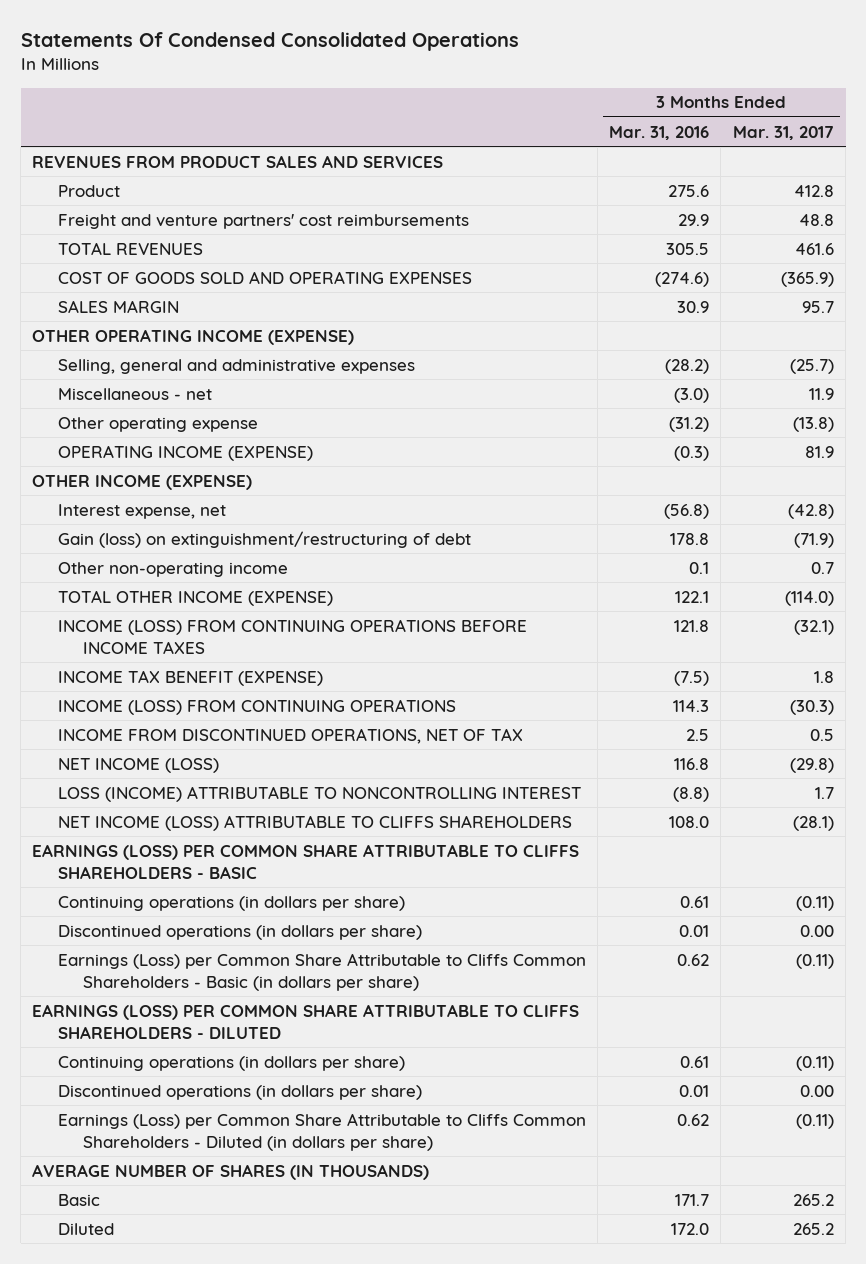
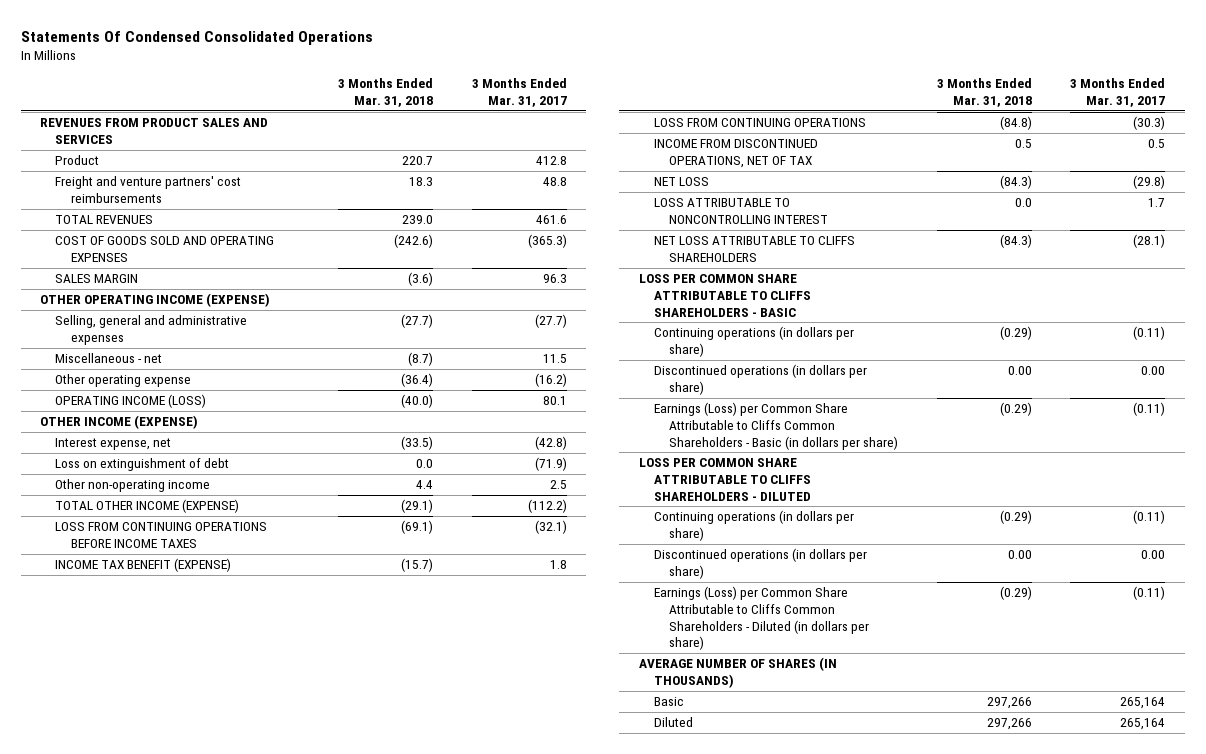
- | 3 Months Ended Mar. 31, 2016 | 3 Months Ended Mar. 31, 2017
+ | 3 Months Ended Mar. 31, 2018 | 3 Months Ended Mar. 31, 2017
- COST OF GOODS SOLD AND OPERATING EXPENSES | (274.6) | (365.9)
- SALES MARGIN | 30.9 | 95.7
+ COST OF GOODS SOLD AND OPERATING EXPENSES | (242.6) | (365.3)
+ SALES MARGIN | (3.6) | 96.3
- Selling, general and administrative expenses | (28.2) | (25.7)
- Miscellaneous - net | (3.0) | 11.9
- Other operating expense | (31.2) | (13.8)
- OPERATING INCOME (EXPENSE) | (0.3) | 81.9
+ Selling, general and administrative expenses | (27.7) | (27.7)
+ Miscellaneous - net | (8.7) | 11.5
+ Other operating expense | (36.4) | (16.2)
+ OPERATING INCOME (LOSS) | (40.0) | 80.1
- Gain (loss) on extinguishment/restructuring of debt | 178.8 | (71.9)
- Other non-operating income | 0.1 | 0.7
- TOTAL OTHER INCOME (EXPENSE) | 122.1 | (114.0)
- INCOME (LOSS) FROM CONTINUING OPERATIONS BEFORE INCOME TAXES | 121.8 | (32.1)
+ Loss on extinguishment of debt | 0.0 | (71.9)
+ Other non-operating income | 4.4 | 2.5
+ TOTAL OTHER INCOME (EXPENSE) | (29.1) | (112.2)
+ LOSS FROM CONTINUING OPERATIONS BEFORE INCOME TAXES | (69.1) | (32.1)
- INCOME (LOSS) FROM CONTINUING OPERATIONS | 114.3 | (30.3)
+ LOSS FROM CONTINUING OPERATIONS | (84.8) | (30.3)
- NET INCOME (LOSS) | 116.8 | (29.8)
- LOSS (INCOME) ATTRIBUTABLE TO NONCONTROLLING INTEREST | (8.8) | 1.7
- NET INCOME (LOSS) ATTRIBUTABLE TO CLIFFS SHAREHOLDERS | 108.0 | (28.1)
- EARNINGS (LOSS) PER COMMON SHARE ATTRIBUTABLE TO CLIFFS SHAREHOLDERS - BASIC
+ NET LOSS | (84.3) | (29.8)
+ LOSS ATTRIBUTABLE TO NONCONTROLLING INTEREST | 0.0 | 1.7
+ NET LOSS ATTRIBUTABLE TO CLIFFS SHAREHOLDERS | (84.3) | (28.1)
+ LOSS PER COMMON SHARE ATTRIBUTABLE TO CLIFFS SHAREHOLDERS - BASIC
- EARNINGS (LOSS) PER COMMON SHARE ATTRIBUTABLE TO CLIFFS SHAREHOLDERS - DILUTED
+ LOSS PER COMMON SHARE ATTRIBUTABLE TO CLIFFS SHAREHOLDERS - DILUTED
- Basic | 171.7 | 265.2
- Diluted | 172.0 | 265.2
+ Basic | 297,266 | 265,164
+ Diluted | 297,266 | 265,164

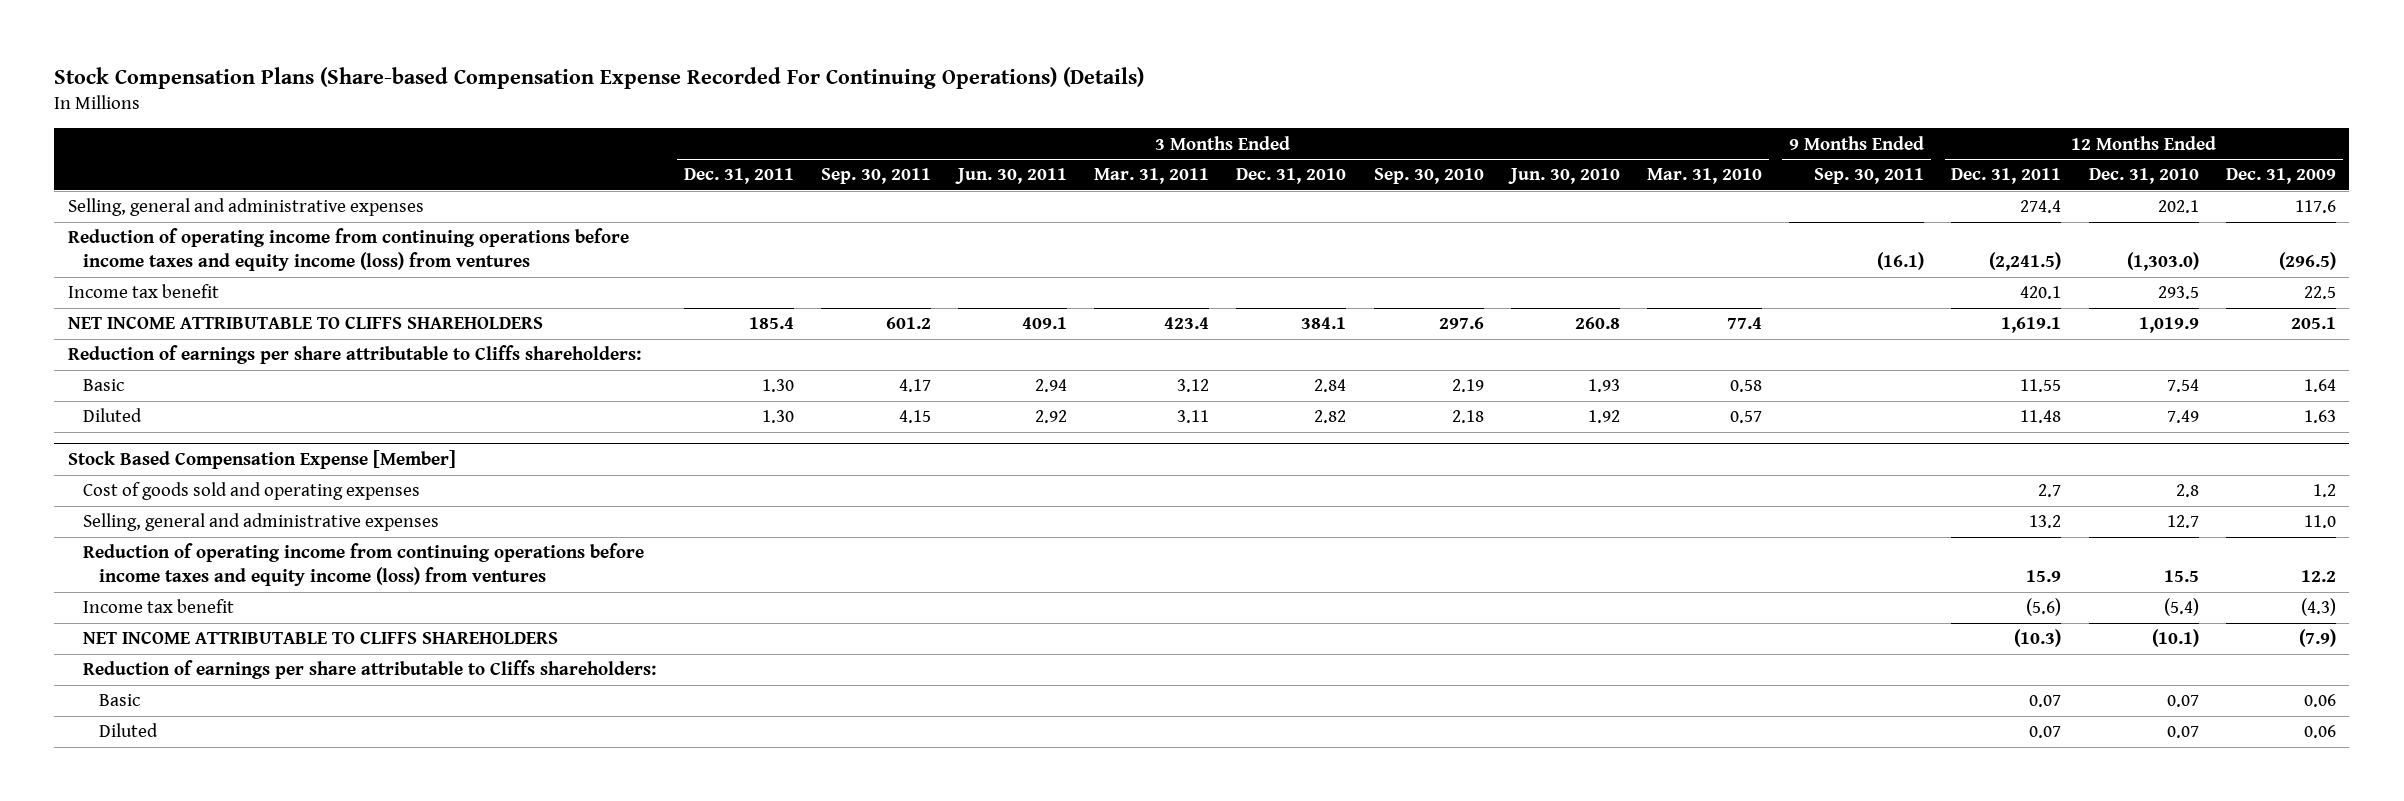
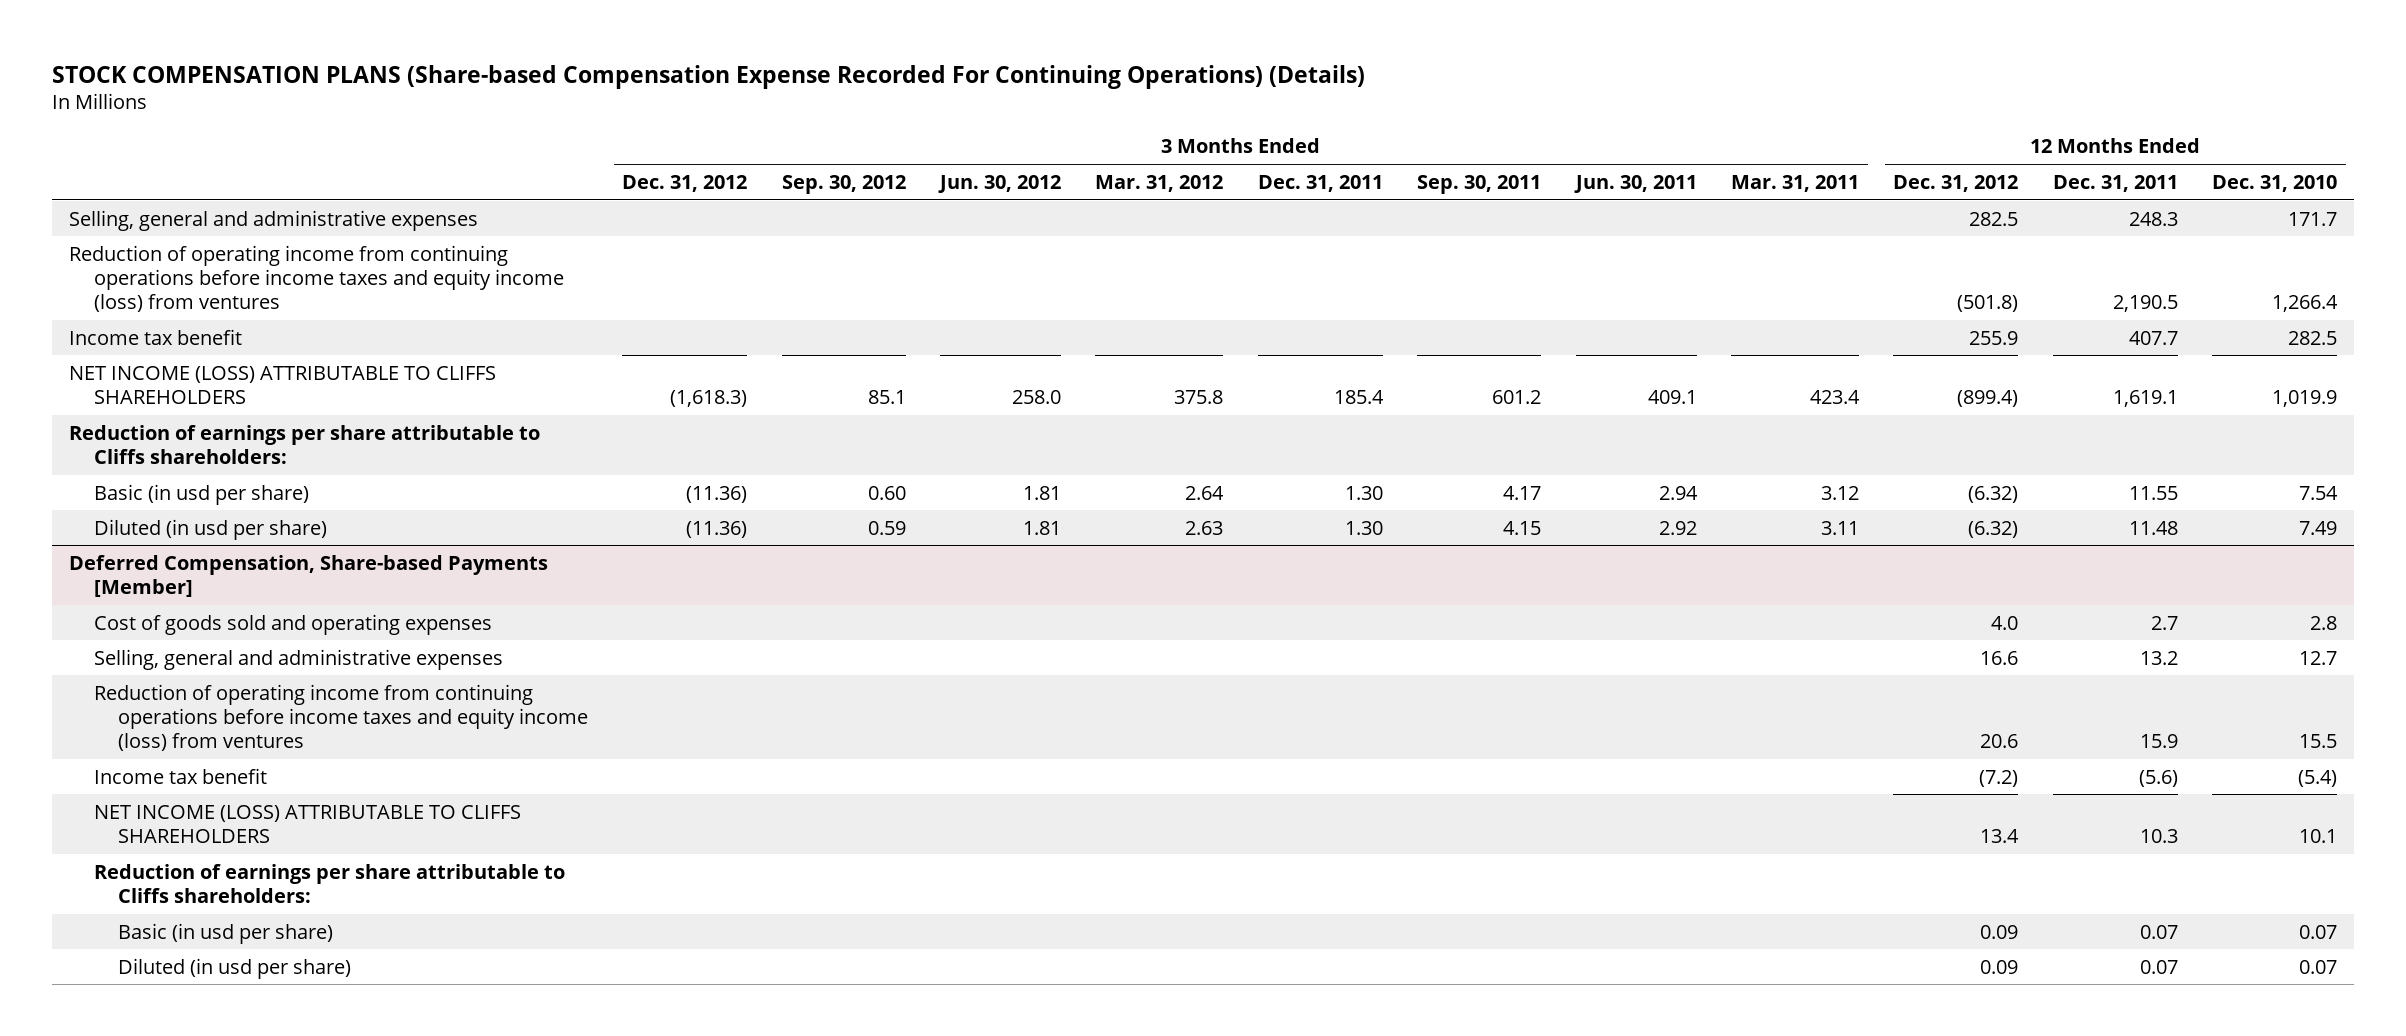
- Stock Compensation Plans (Share-based Compensation Expense Recorded For Continuing Operations) (Details)
+ STOCK COMPENSATION PLANS (Share-based Compensation Expense Recorded For Continuing Operations) (Details)
- | 3 Months Ended Dec. 31, 2011 | 3 Months Ended Sep. 30, 2011 | 3 Months Ended Jun. 30, 2011 | 3 Months Ended Mar. 31, 2011 | 3 Months Ended Dec. 31, 2010 | 3 Months Ended Sep. 30, 2010 | 3 Months Ended Jun. 30, 2010 | 3 Months Ended Mar. 31, 2010 | 9 Months Ended Sep. 30, 2011 | 12 Months Ended Dec. 31, 2011 | 12 Months Ended Dec. 31, 2010 | 12 Months Ended Dec. 31, 2009
+ | 3 Months Ended Dec. 31, 2012 | 3 Months Ended Sep. 30, 2012 | 3 Months Ended Jun. 30, 2012 | 3 Months Ended Mar. 31, 2012 | 3 Months Ended Dec. 31, 2011 | 3 Months Ended Sep. 30, 2011 | 3 Months Ended Jun. 30, 2011 | 3 Months Ended Mar. 31, 2011 | 12 Months Ended Dec. 31, 2012 | 12 Months Ended Dec. 31, 2011 | 12 Months Ended Dec. 31, 2010
- Selling, general and administrative expenses | | | | | | | | | | 274.4 | 202.1 | 117.6
- Reduction of operating income from continuing operations before income taxes and equity income (loss) from ventures | | | | | | | | | (16.1) | (2,241.5) | (1,303.0) | (296.5)
- Income tax benefit | | | | | | | | | | 420.1 | 293.5 | 22.5
- NET INCOME ATTRIBUTABLE TO CLIFFS SHAREHOLDERS | 185.4 | 601.2 | 409.1 | 423.4 | 384.1 | 297.6 | 260.8 | 77.4 | | 1,619.1 | 1,019.9 | 205.1
+ Selling, general and administrative expenses | | | | | | | | | 282.5 | 248.3 | 171.7
+ Reduction of operating income from continuing operations before income taxes and equity income (loss) from ventures | | | | | | | | | (501.8) | 2,190.5 | 1,266.4
+ Income tax benefit | | | | | | | | | 255.9 | 407.7 | 282.5
+ NET INCOME (LOSS) ATTRIBUTABLE TO CLIFFS SHAREHOLDERS | (1,618.3) | 85.1 | 258.0 | 375.8 | 185.4 | 601.2 | 409.1 | 423.4 | (899.4) | 1,619.1 | 1,019.9
- Basic | 1.30 | 4.17 | 2.94 | 3.12 | 2.84 | 2.19 | 1.93 | 0.58 | | 11.55 | 7.54 | 1.64
- Diluted | 1.30 | 4.15 | 2.92 | 3.11 | 2.82 | 2.18 | 1.92 | 0.57 | | 11.48 | 7.49 | 1.63
- Stock Based Compensation Expense [Member]
+ Basic (in usd per share) | (11.36) | 0.60 | 1.81 | 2.64 | 1.30 | 4.17 | 2.94 | 3.12 | (6.32) | 11.55 | 7.54
+ Diluted (in usd per share) | (11.36) | 0.59 | 1.81 | 2.63 | 1.30 | 4.15 | 2.92 | 3.11 | (6.32) | 11.48 | 7.49
+ Deferred Compensation, Share-based Payments [Member]
- NET INCOME ATTRIBUTABLE TO CLIFFS SHAREHOLDERS | | | | | | | | | | (10.3) | (10.1) | (7.9)
+ NET INCOME (LOSS) ATTRIBUTABLE TO CLIFFS SHAREHOLDERS | | | | | | | | | 13.4 | 10.3 | 10.1
- Basic | | | | | | | | | | 0.07 | 0.07 | 0.06
- Diluted | | | | | | | | | | 0.07 | 0.07 | 0.06
+ Basic (in usd per share) | | | | | | | | | 0.09 | 0.07 | 0.07
+ Diluted (in usd per share) | | | | | | | | | 0.09 | 0.07 | 0.07

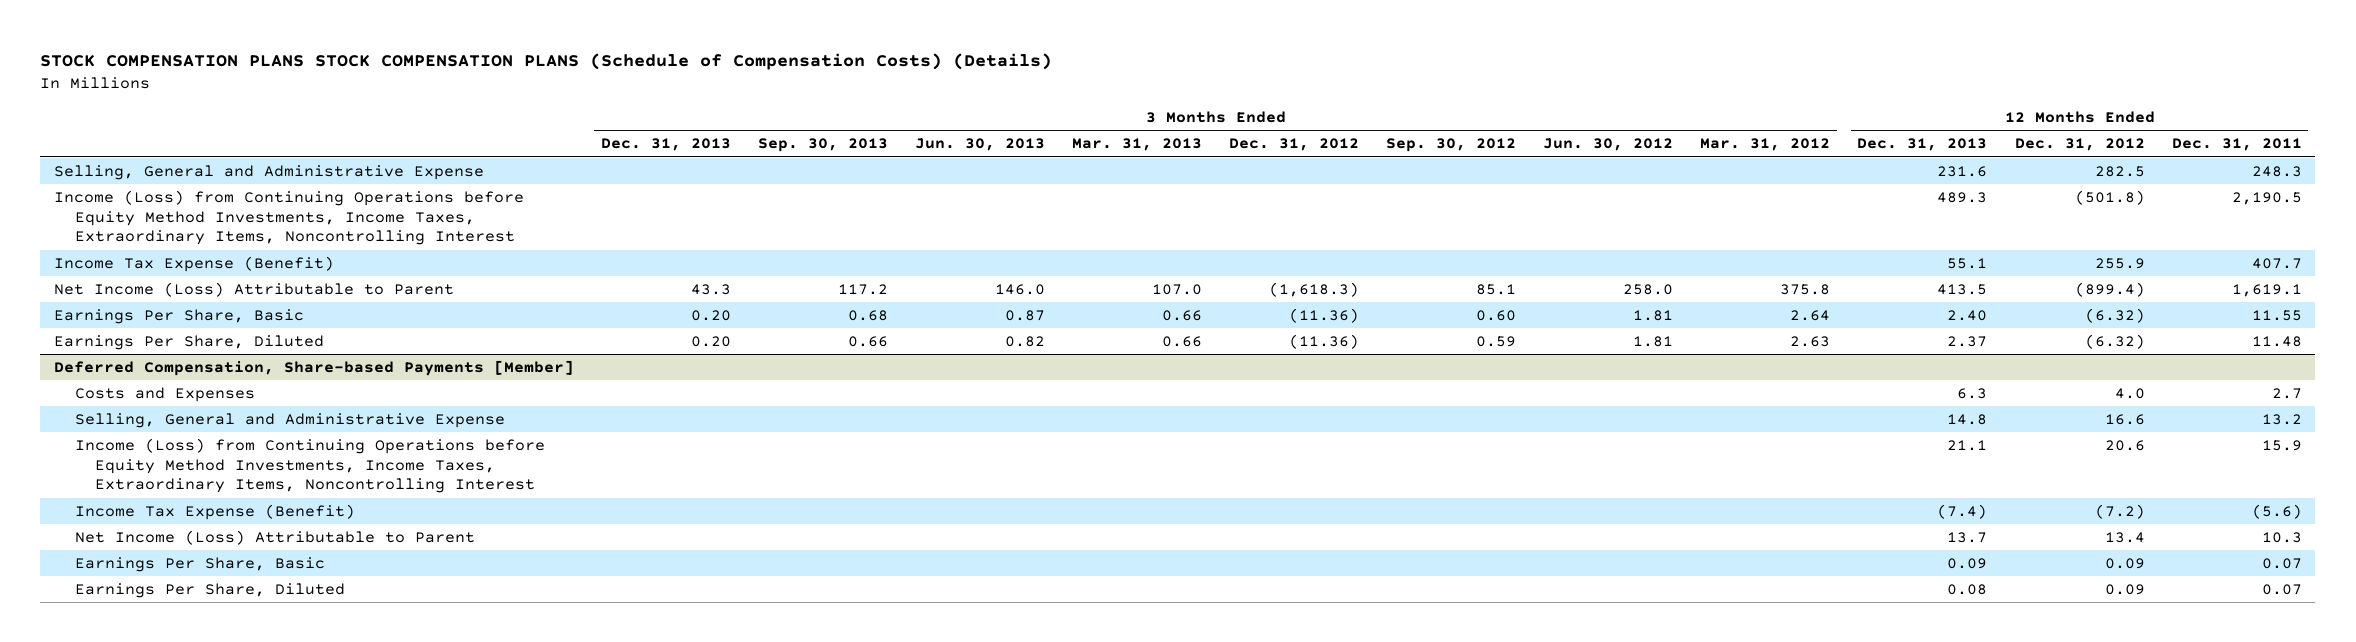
- STOCK COMPENSATION PLANS (Share-based Compensation Expense Recorded For Continuing Operations) (Details)
+ STOCK COMPENSATION PLANS STOCK COMPENSATION PLANS (Schedule of Compensation Costs) (Details)
- | 3 Months Ended Dec. 31, 2012 | 3 Months Ended Sep. 30, 2012 | 3 Months Ended Jun. 30, 2012 | 3 Months Ended Mar. 31, 2012 | 3 Months Ended Dec. 31, 2011 | 3 Months Ended Sep. 30, 2011 | 3 Months Ended Jun. 30, 2011 | 3 Months Ended Mar. 31, 2011 | 12 Months Ended Dec. 31, 2012 | 12 Months Ended Dec. 31, 2011 | 12 Months Ended Dec. 31, 2010
+ | 3 Months Ended Dec. 31, 2013 | 3 Months Ended Sep. 30, 2013 | 3 Months Ended Jun. 30, 2013 | 3 Months Ended Mar. 31, 2013 | 3 Months Ended Dec. 31, 2012 | 3 Months Ended Sep. 30, 2012 | 3 Months Ended Jun. 30, 2012 | 3 Months Ended Mar. 31, 2012 | 12 Months Ended Dec. 31, 2013 | 12 Months Ended Dec. 31, 2012 | 12 Months Ended Dec. 31, 2011
- Selling, general and administrative expenses | | | | | | | | | 282.5 | 248.3 | 171.7
- Reduction of operating income from continuing operations before income taxes and equity income (loss) from ventures | | | | | | | | | (501.8) | 2,190.5 | 1,266.4
- Income tax benefit | | | | | | | | | 255.9 | 407.7 | 282.5
- NET INCOME (LOSS) ATTRIBUTABLE TO CLIFFS SHAREHOLDERS | (1,618.3) | 85.1 | 258.0 | 375.8 | 185.4 | 601.2 | 409.1 | 423.4 | (899.4) | 1,619.1 | 1,019.9
- Reduction of earnings per share attributable to Cliffs shareholders:
- Basic (in usd per share) | (11.36) | 0.60 | 1.81 | 2.64 | 1.30 | 4.17 | 2.94 | 3.12 | (6.32) | 11.55 | 7.54
- Diluted (in usd per share) | (11.36) | 0.59 | 1.81 | 2.63 | 1.30 | 4.15 | 2.92 | 3.11 | (6.32) | 11.48 | 7.49
+ Selling, General and Administrative Expense | | | | | | | | | 231.6 | 282.5 | 248.3
+ Income (Loss) from Continuing Operations before Equity Method Investments, Income Taxes, Extraordinary Items, Noncontrolling Interest | | | | | | | | | 489.3 | (501.8) | 2,190.5
+ Income Tax Expense (Benefit) | | | | | | | | | 55.1 | 255.9 | 407.7
+ Net Income (Loss) Attributable to Parent | 43.3 | 117.2 | 146.0 | 107.0 | (1,618.3) | 85.1 | 258.0 | 375.8 | 413.5 | (899.4) | 1,619.1
+ Earnings Per Share, Basic | 0.20 | 0.68 | 0.87 | 0.66 | (11.36) | 0.60 | 1.81 | 2.64 | 2.40 | (6.32) | 11.55
+ Earnings Per Share, Diluted | 0.20 | 0.66 | 0.82 | 0.66 | (11.36) | 0.59 | 1.81 | 2.63 | 2.37 | (6.32) | 11.48
@ Deferred Compensation, Share-based Payments [Member]
- Cost of goods sold and operating expenses | | | | | | | | | 4.0 | 2.7 | 2.8
- Selling, general and administrative expenses | | | | | | | | | 16.6 | 13.2 | 12.7
- Reduction of operating income from continuing operations before income taxes and equity income (loss) from ventures | | | | | | | | | 20.6 | 15.9 | 15.5
- Income tax benefit | | | | | | | | | (7.2) | (5.6) | (5.4)
- NET INCOME (LOSS) ATTRIBUTABLE TO CLIFFS SHAREHOLDERS | | | | | | | | | 13.4 | 10.3 | 10.1
- Reduction of earnings per share attributable to Cliffs shareholders:
- Basic (in usd per share) | | | | | | | | | 0.09 | 0.07 | 0.07
- Diluted (in usd per share) | | | | | | | | | 0.09 | 0.07 | 0.07
+ Costs and Expenses | | | | | | | | | 6.3 | 4.0 | 2.7
+ Selling, General and Administrative Expense | | | | | | | | | 14.8 | 16.6 | 13.2
+ Income (Loss) from Continuing Operations before Equity Method Investments, Income Taxes, Extraordinary Items, Noncontrolling Interest | | | | | | | | | 21.1 | 20.6 | 15.9
+ Income Tax Expense (Benefit) | | | | | | | | | (7.4) | (7.2) | (5.6)
+ Net Income (Loss) Attributable to Parent | | | | | | | | | 13.7 | 13.4 | 10.3
+ Earnings Per Share, Basic | | | | | | | | | 0.09 | 0.09 | 0.07
+ Earnings Per Share, Diluted | | | | | | | | | 0.08 | 0.09 | 0.07

